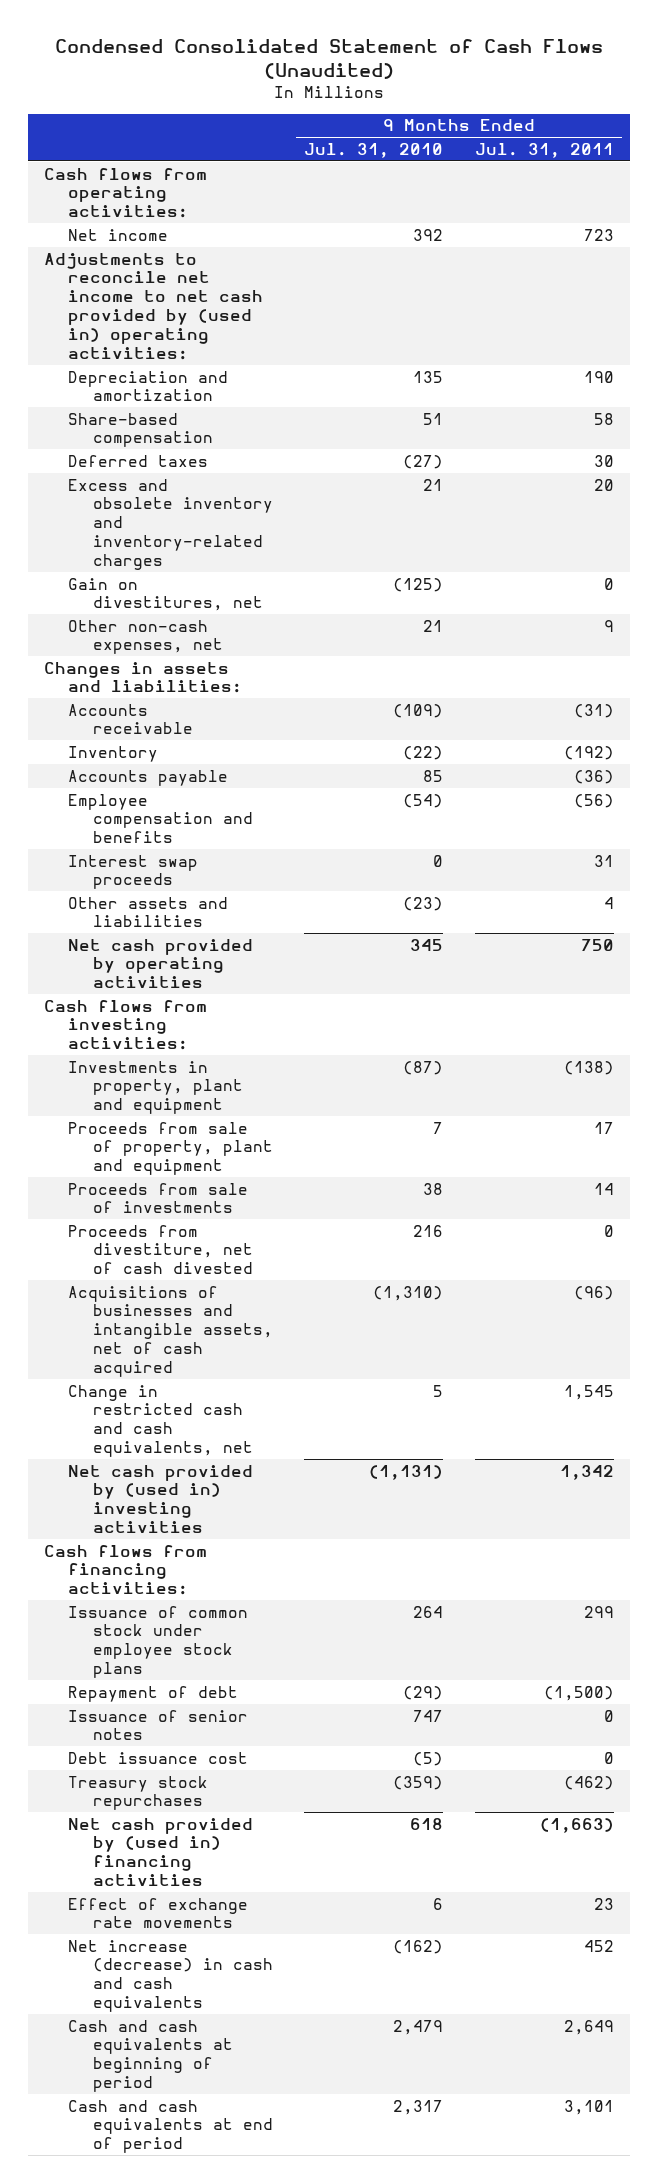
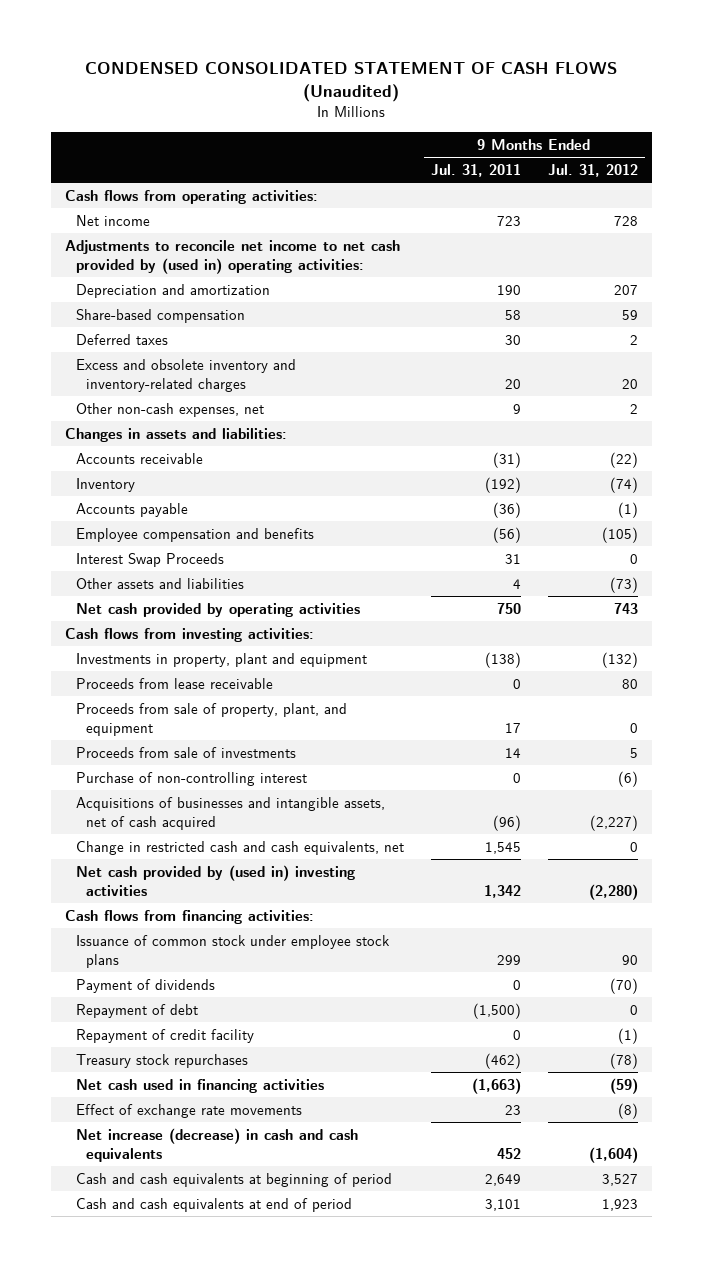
- Condensed Consolidated Statement of Cash Flows (Unaudited)
+ CONDENSED CONSOLIDATED STATEMENT OF CASH FLOWS (Unaudited)
- | 9 Months Ended Jul. 31, 2010 | 9 Months Ended Jul. 31, 2011
+ | 9 Months Ended Jul. 31, 2011 | 9 Months Ended Jul. 31, 2012
- Gain on divestitures, net | (125) | 0
- Interest swap proceeds | 0 | 31
+ Interest Swap Proceeds | 31 | 0
- Proceeds from sale of property, plant and equipment | 7 | 17
+ Proceeds from lease receivable | 0 | 80
+ Proceeds from sale of property, plant, and equipment | 17 | 0
- Proceeds from divestiture, net of cash divested | 216 | 0
+ Purchase of non-controlling interest | 0 | (6)
+ Payment of dividends | 0 | (70)
- Issuance of senior notes | 747 | 0
- Debt issuance cost | (5) | 0
+ Repayment of credit facility | 0 | (1)
- Net cash provided by (used in) financing activities | 618 | (1,663)
+ Net cash used in financing activities | (1,663) | (59)

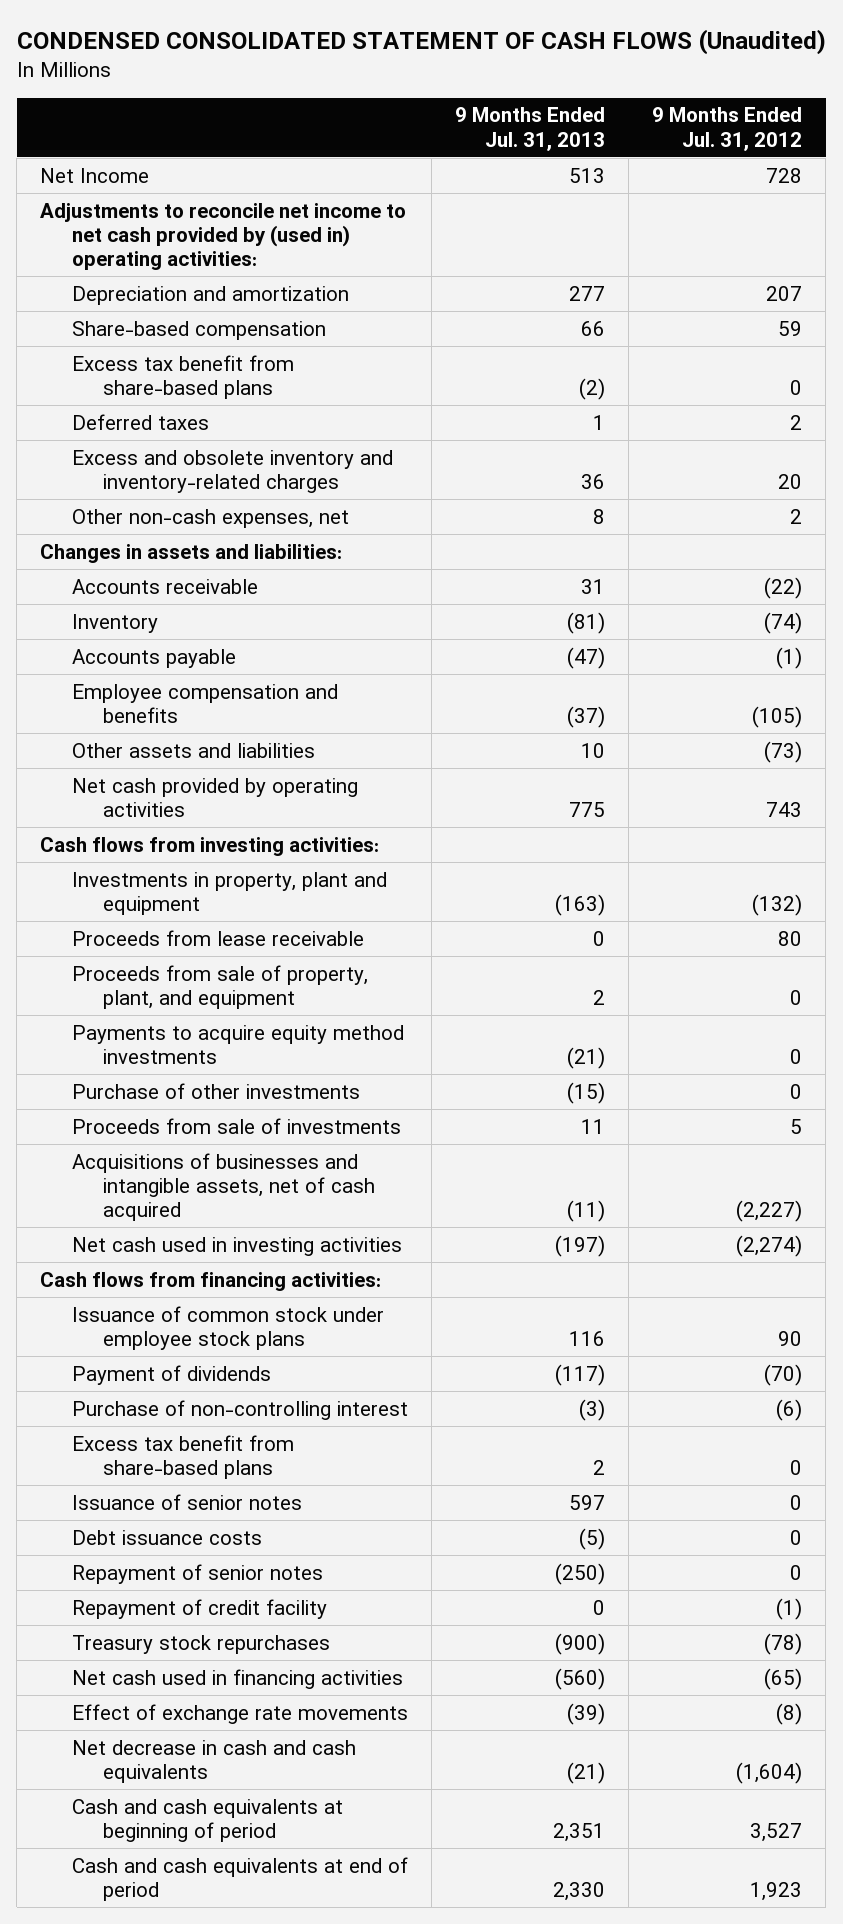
- | 9 Months Ended Jul. 31, 2011 | 9 Months Ended Jul. 31, 2012
+ | 9 Months Ended Jul. 31, 2013 | 9 Months Ended Jul. 31, 2012
- Cash flows from operating activities:
- Net income | 723 | 728
+ Net Income | 513 | 728
+ Excess tax benefit from share-based plans | (2) | 0
- Interest Swap Proceeds | 31 | 0
+ Payments to acquire equity method investments | (21) | 0
+ Purchase of other investments | (15) | 0
- Change in restricted cash and cash equivalents, net | 1,545 | 0
- Net cash provided by (used in) investing activities | 1,342 | (2,280)
+ Net cash used in investing activities | (197) | (2,274)
- Repayment of debt | (1,500) | 0
moved down: Purchase of non-controlling interest | (3) | (6)
+ Excess tax benefit from share-based plans | 2 | 0
+ Issuance of senior notes | 597 | 0
+ Debt issuance costs | (5) | 0
+ Repayment of senior notes | (250) | 0
- Net cash used in financing activities | (1,663) | (59)
+ Net cash used in financing activities | (560) | (65)
- Net increase (decrease) in cash and cash equivalents | 452 | (1,604)
+ Net decrease in cash and cash equivalents | (21) | (1,604)

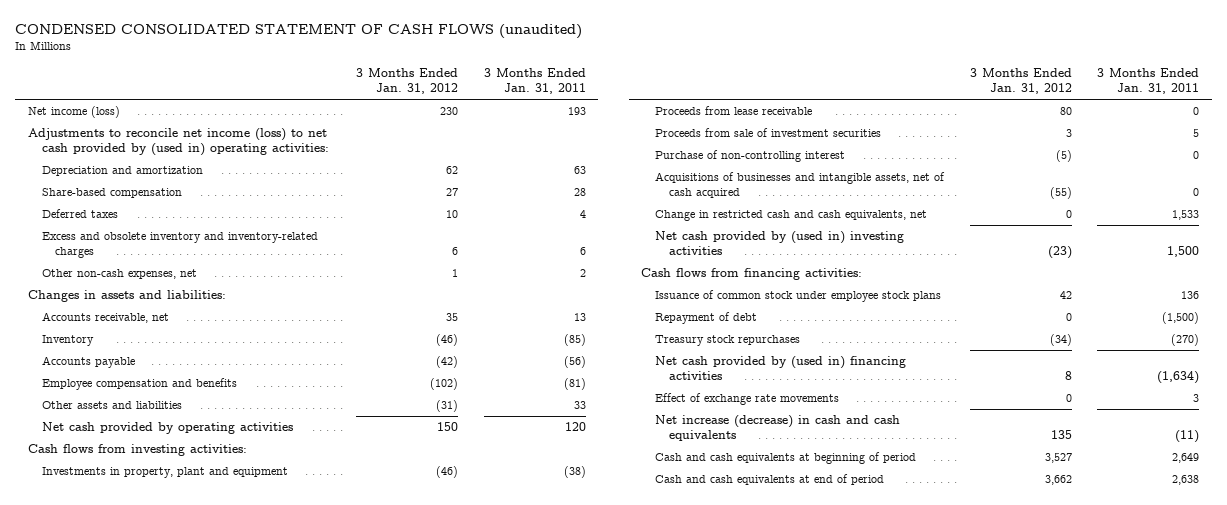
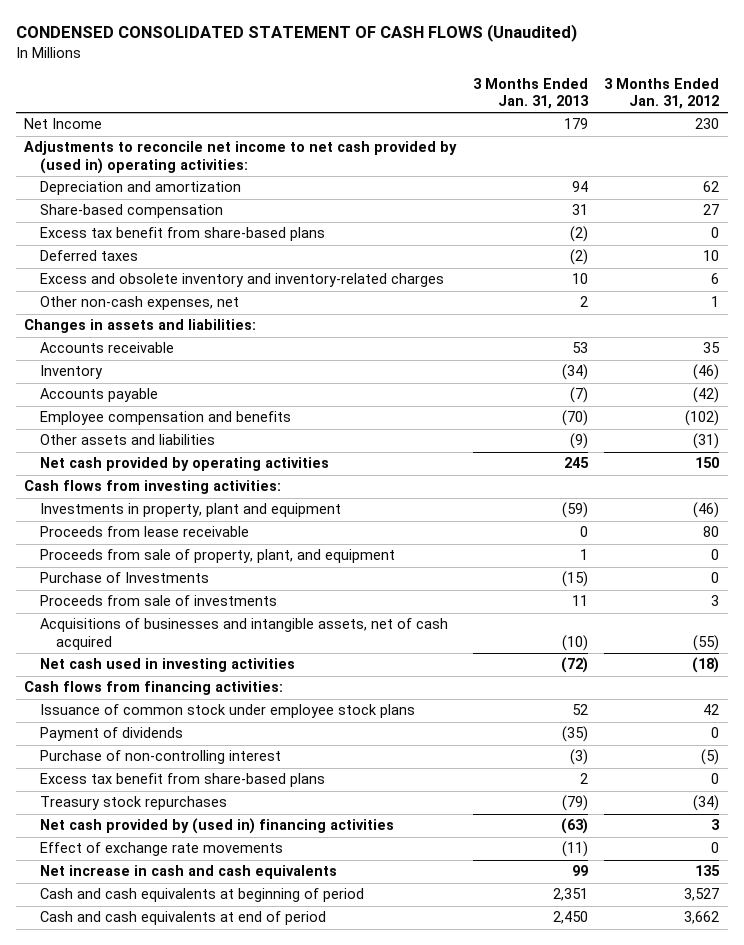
- CONDENSED CONSOLIDATED STATEMENT OF CASH FLOWS (unaudited)
+ CONDENSED CONSOLIDATED STATEMENT OF CASH FLOWS (Unaudited)
- | 3 Months Ended Jan. 31, 2012 | 3 Months Ended Jan. 31, 2011
+ | 3 Months Ended Jan. 31, 2013 | 3 Months Ended Jan. 31, 2012
- Net income (loss) | 230 | 193
- Adjustments to reconcile net income (loss) to net cash provided by (used in) operating activities:
+ Net Income | 179 | 230
+ Adjustments to reconcile net income to net cash provided by (used in) operating activities:
+ Excess tax benefit from share-based plans | (2) | 0
- Accounts receivable, net | 35 | 13
+ Accounts receivable | 53 | 35
- Proceeds from sale of investment securities | 3 | 5
+ Proceeds from sale of property, plant, and equipment | 1 | 0
+ Purchase of Investments | (15) | 0
+ Proceeds from sale of investments | 11 | 3
- Change in restricted cash and cash equivalents, net | 0 | 1,533
- Net cash provided by (used in) investing activities | (23) | 1,500
+ Net cash used in investing activities | (72) | (18)
- Repayment of debt | 0 | (1,500)
+ Payment of dividends | (35) | 0
moved down: Purchase of non-controlling interest | (3) | (5)
+ Excess tax benefit from share-based plans | 2 | 0
- Net cash provided by (used in) financing activities | 8 | (1,634)
+ Net cash provided by (used in) financing activities | (63) | 3
- Net increase (decrease) in cash and cash equivalents | 135 | (11)
+ Net increase in cash and cash equivalents | 99 | 135

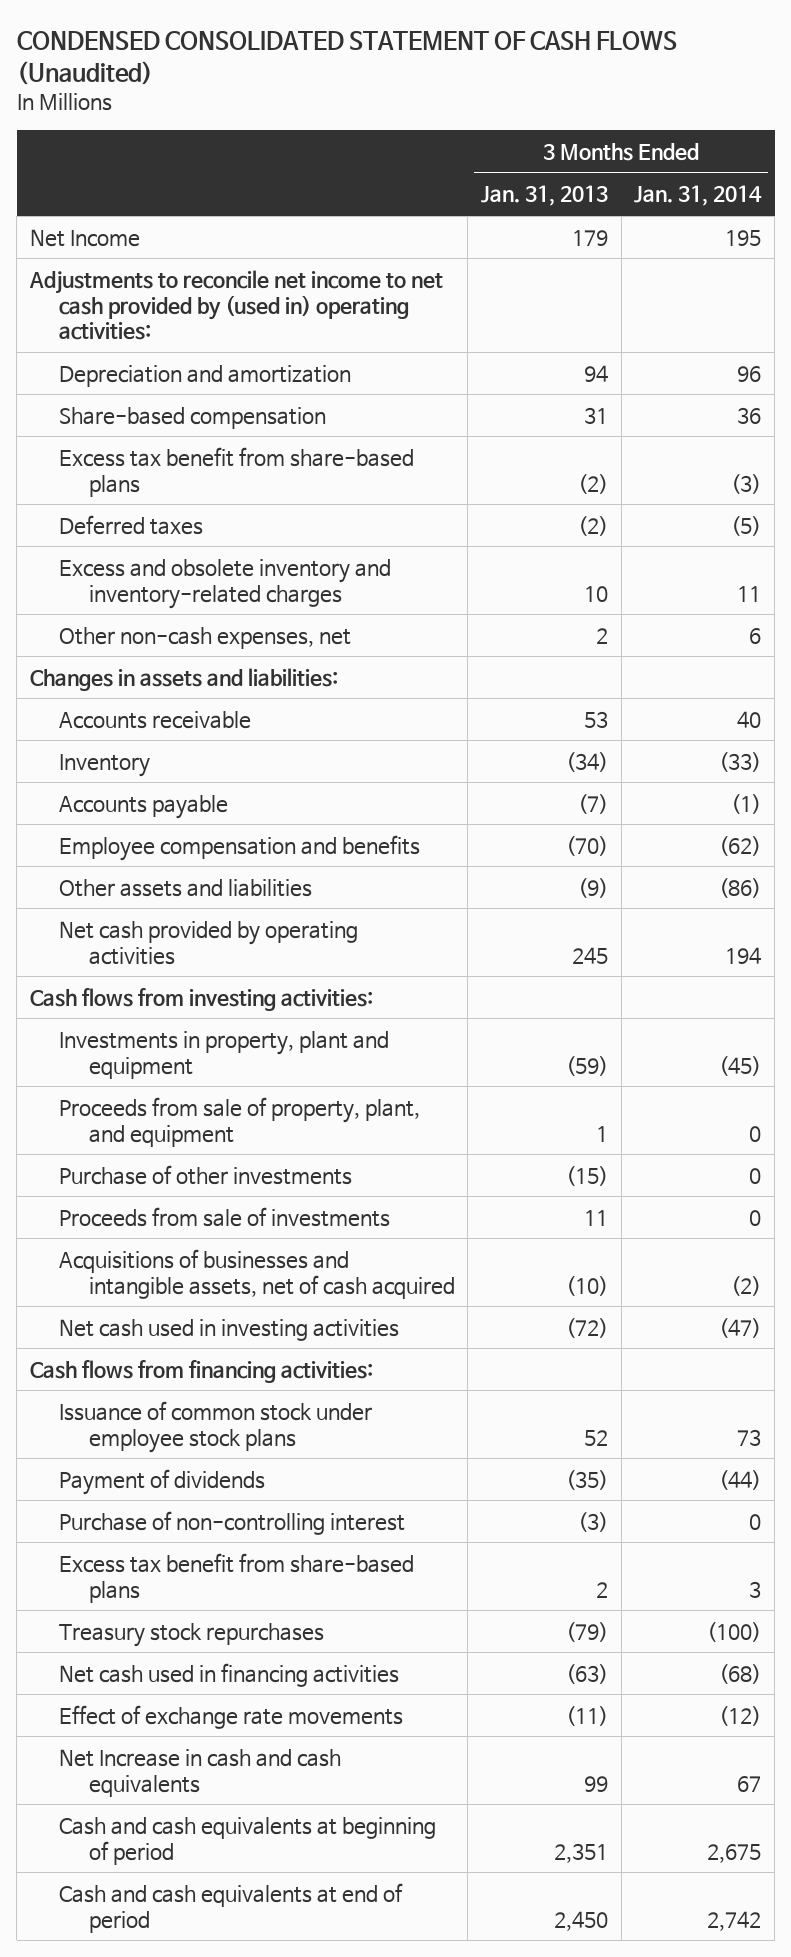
- | 3 Months Ended Jan. 31, 2013 | 3 Months Ended Jan. 31, 2012
+ | 3 Months Ended Jan. 31, 2013 | 3 Months Ended Jan. 31, 2014
- Proceeds from lease receivable | 0 | 80
- Purchase of Investments | (15) | 0
+ Purchase of other investments | (15) | 0
- Net cash provided by (used in) financing activities | (63) | 3
+ Net cash used in financing activities | (63) | (68)
- Net increase in cash and cash equivalents | 99 | 135
+ Net Increase in cash and cash equivalents | 99 | 67

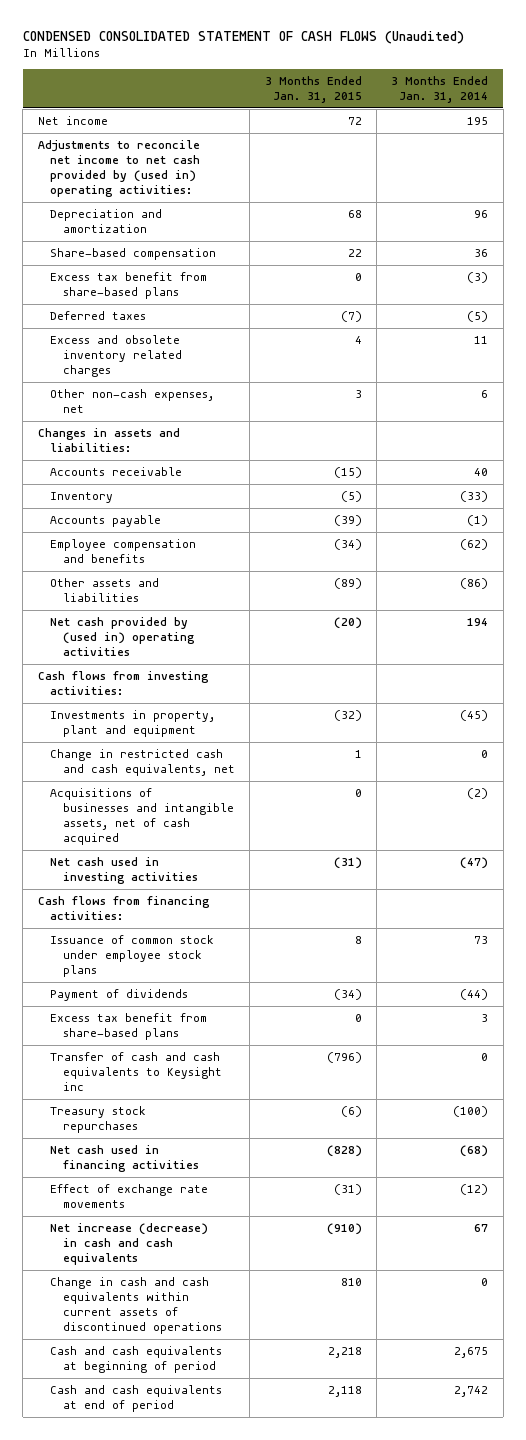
- | 3 Months Ended Jan. 31, 2013 | 3 Months Ended Jan. 31, 2014
+ | 3 Months Ended Jan. 31, 2015 | 3 Months Ended Jan. 31, 2014
- Net Income | 179 | 195
+ Net income | 72 | 195
- Excess and obsolete inventory and inventory-related charges | 10 | 11
+ Excess and obsolete inventory related charges | 4 | 11
- Net cash provided by operating activities | 245 | 194
+ Net cash provided by (used in) operating activities | (20) | 194
- Proceeds from sale of property, plant, and equipment | 1 | 0
- Purchase of other investments | (15) | 0
- Proceeds from sale of investments | 11 | 0
+ Change in restricted cash and cash equivalents, net | 1 | 0
- Purchase of non-controlling interest | (3) | 0
+ Transfer of cash and cash equivalents to Keysight inc | (796) | 0
- Net Increase in cash and cash equivalents | 99 | 67
+ Net increase (decrease) in cash and cash equivalents | (910) | 67
+ Change in cash and cash equivalents within current assets of discontinued operations | 810 | 0

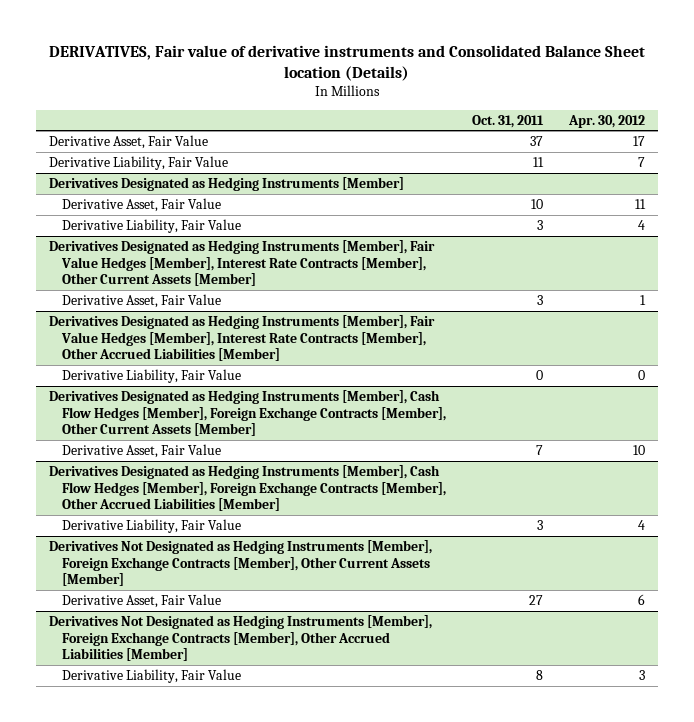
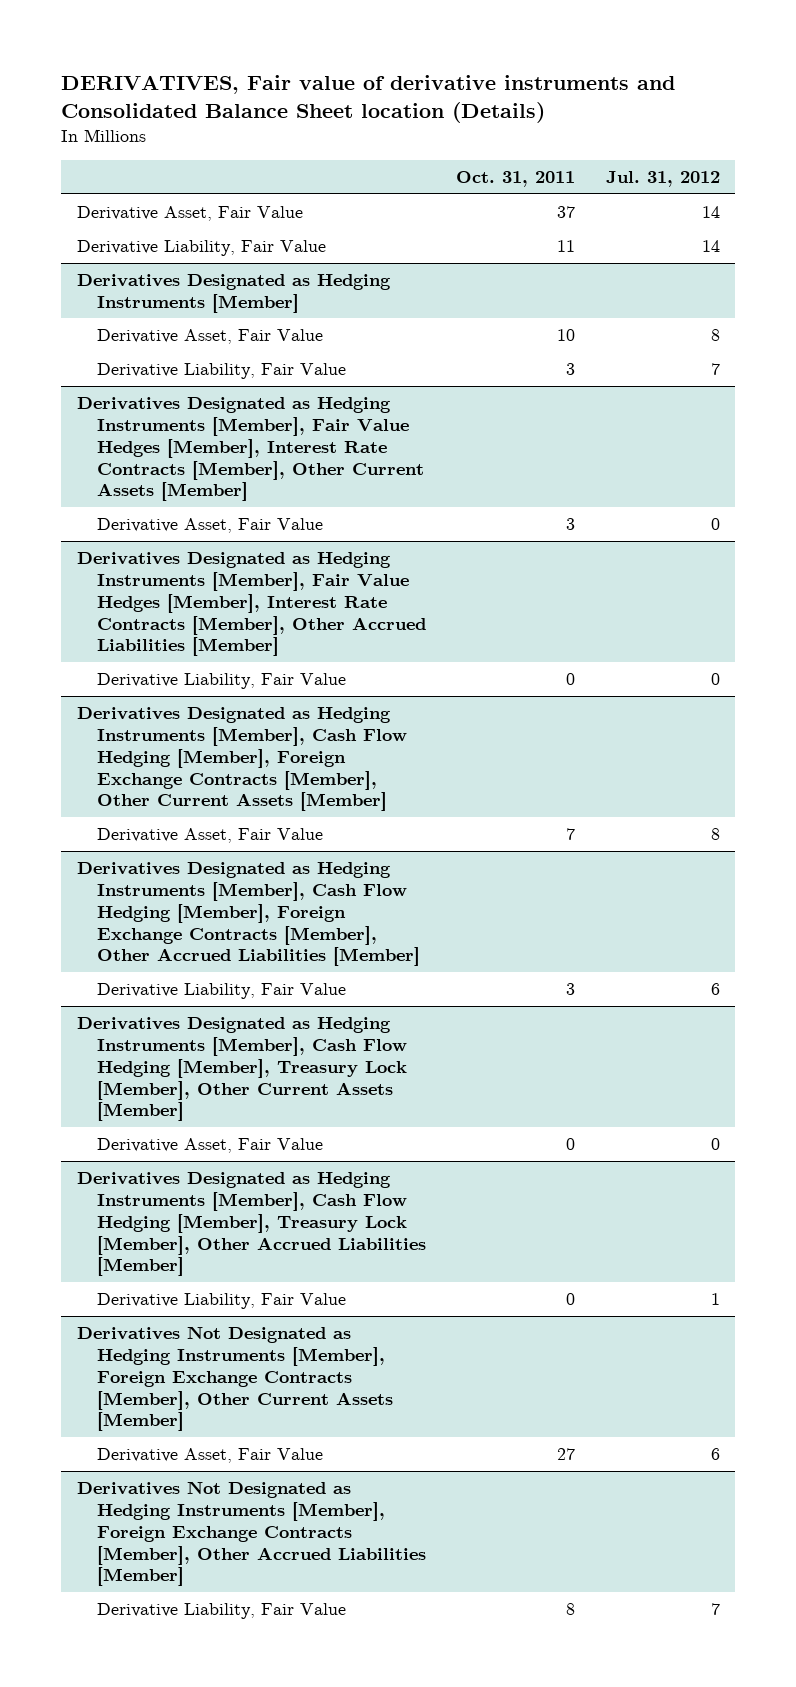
- | Oct. 31, 2011 | Apr. 30, 2012
+ | Oct. 31, 2011 | Jul. 31, 2012
- Derivatives Designated as Hedging Instruments [Member], Cash Flow Hedges [Member], Foreign Exchange Contracts [Member], Other Current Assets [Member]
+ Derivatives Designated as Hedging Instruments [Member], Cash Flow Hedging [Member], Foreign Exchange Contracts [Member], Other Current Assets [Member]
- Derivatives Designated as Hedging Instruments [Member], Cash Flow Hedges [Member], Foreign Exchange Contracts [Member], Other Accrued Liabilities [Member]
+ Derivatives Designated as Hedging Instruments [Member], Cash Flow Hedging [Member], Foreign Exchange Contracts [Member], Other Accrued Liabilities [Member]
+ Derivatives Designated as Hedging Instruments [Member], Cash Flow Hedging [Member], Treasury Lock [Member], Other Current Assets [Member]
+ Derivative Asset, Fair Value | 0 | 0
+ Derivatives Designated as Hedging Instruments [Member], Cash Flow Hedging [Member], Treasury Lock [Member], Other Accrued Liabilities [Member]
+ Derivative Liability, Fair Value | 0 | 1

